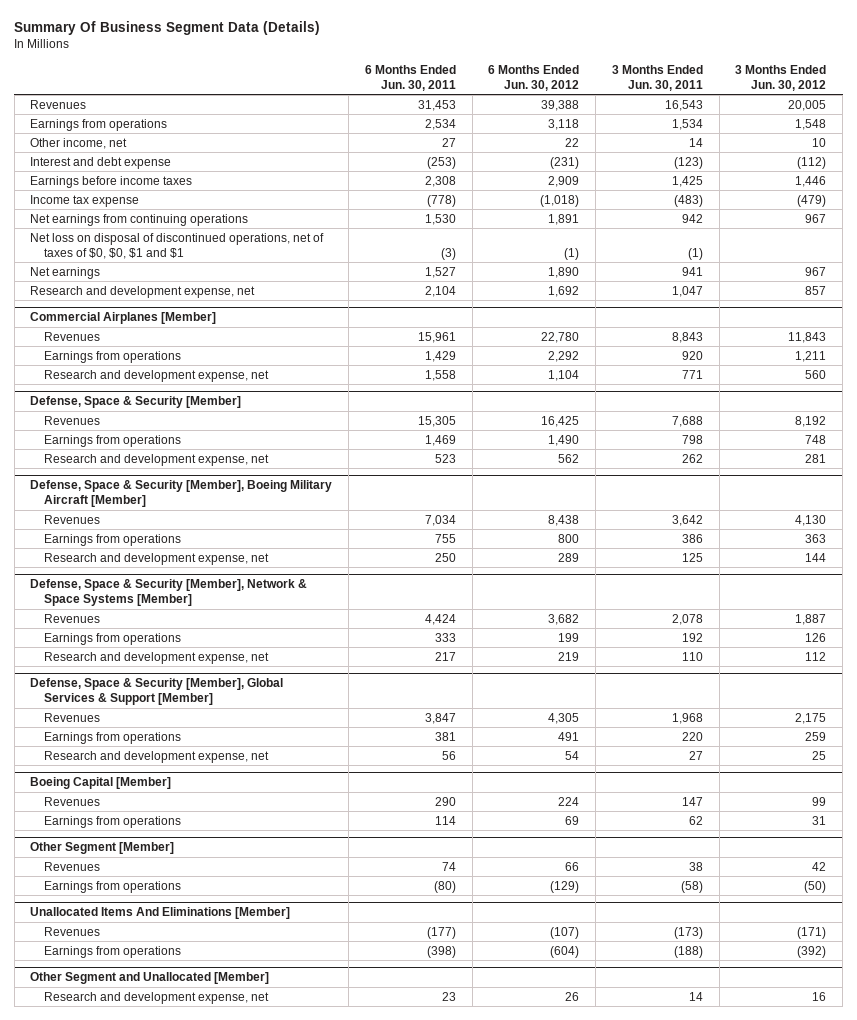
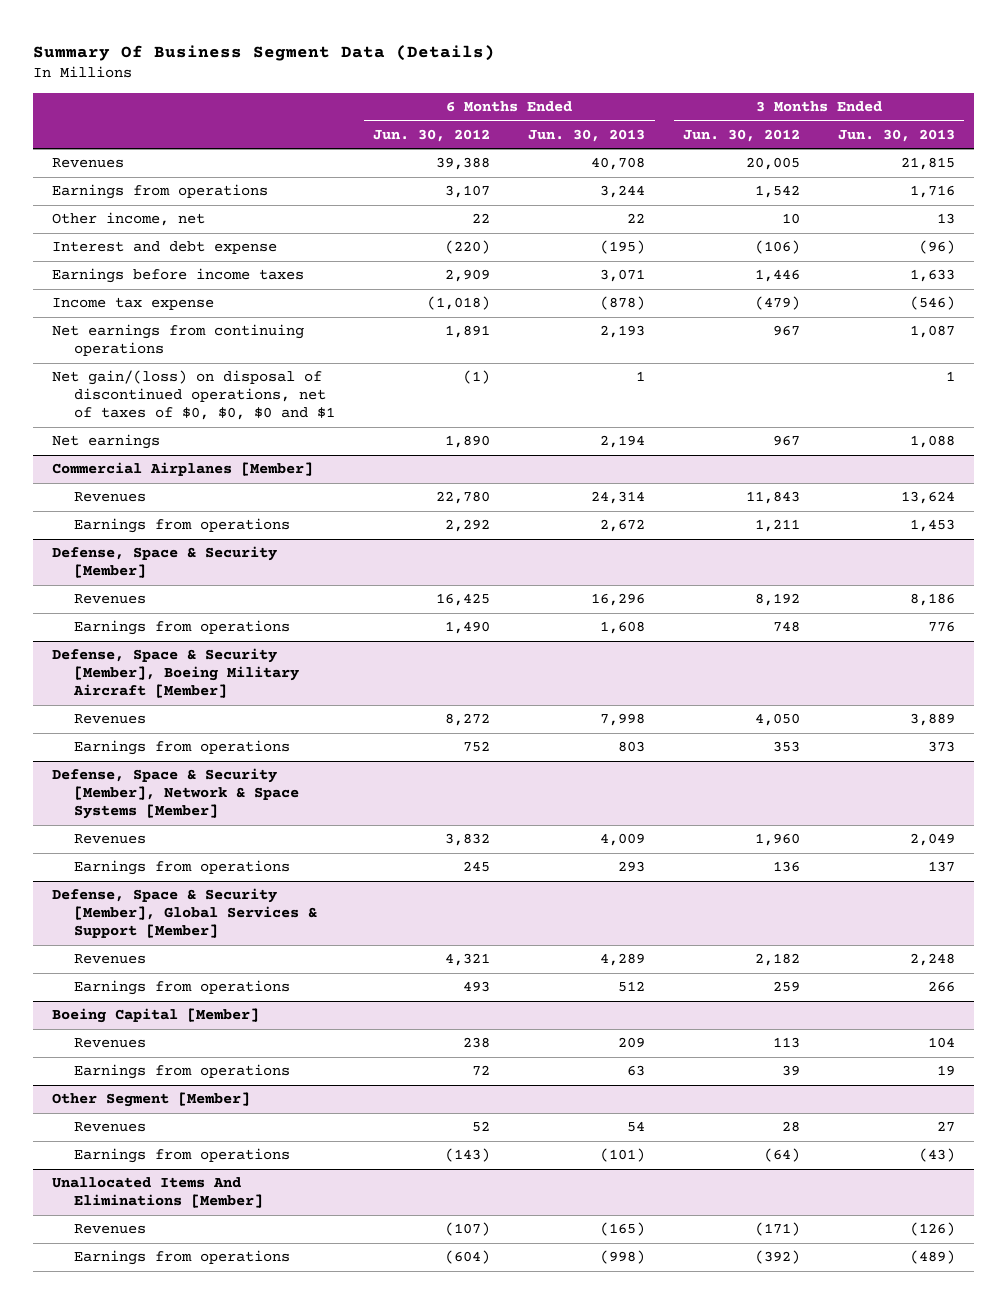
- | 6 Months Ended Jun. 30, 2011 | 6 Months Ended Jun. 30, 2012 | 3 Months Ended Jun. 30, 2011 | 3 Months Ended Jun. 30, 2012
+ | 6 Months Ended Jun. 30, 2012 | 6 Months Ended Jun. 30, 2013 | 3 Months Ended Jun. 30, 2012 | 3 Months Ended Jun. 30, 2013
- Earnings from operations | 2,534 | 3,118 | 1,534 | 1,548
+ Earnings from operations | 3,107 | 3,244 | 1,542 | 1,716
- Interest and debt expense | (253) | (231) | (123) | (112)
+ Interest and debt expense | (220) | (195) | (106) | (96)
- Net loss on disposal of discontinued operations, net of taxes of $0, $0, $1 and $1 | (3) | (1) | (1) |
+ Net gain/(loss) on disposal of discontinued operations, net of taxes of $0, $0, $0 and $1 | (1) | 1 | | 1
- Research and development expense, net | 2,104 | 1,692 | 1,047 | 857
@ Commercial Airplanes [Member]
- Research and development expense, net | 1,558 | 1,104 | 771 | 560
@ Defense, Space & Security [Member]
- Research and development expense, net | 523 | 562 | 262 | 281
@ Defense, Space & Security [Member], Boeing Military Aircraft [Member]
- Revenues | 7,034 | 8,438 | 3,642 | 4,130
- Earnings from operations | 755 | 800 | 386 | 363
- Research and development expense, net | 250 | 289 | 125 | 144
+ Revenues | 8,272 | 7,998 | 4,050 | 3,889
+ Earnings from operations | 752 | 803 | 353 | 373
@ Defense, Space & Security [Member], Network & Space Systems [Member]
- Revenues | 4,424 | 3,682 | 2,078 | 1,887
- Earnings from operations | 333 | 199 | 192 | 126
- Research and development expense, net | 217 | 219 | 110 | 112
+ Revenues | 3,832 | 4,009 | 1,960 | 2,049
+ Earnings from operations | 245 | 293 | 136 | 137
@ Defense, Space & Security [Member], Global Services & Support [Member]
- Revenues | 3,847 | 4,305 | 1,968 | 2,175
- Earnings from operations | 381 | 491 | 220 | 259
- Research and development expense, net | 56 | 54 | 27 | 25
+ Revenues | 4,321 | 4,289 | 2,182 | 2,248
+ Earnings from operations | 493 | 512 | 259 | 266
@ Boeing Capital [Member]
- Revenues | 290 | 224 | 147 | 99
- Earnings from operations | 114 | 69 | 62 | 31
+ Revenues | 238 | 209 | 113 | 104
+ Earnings from operations | 72 | 63 | 39 | 19
@ Other Segment [Member]
- Revenues | 74 | 66 | 38 | 42
- Earnings from operations | (80) | (129) | (58) | (50)
+ Revenues | 52 | 54 | 28 | 27
+ Earnings from operations | (143) | (101) | (64) | (43)
- Other Segment and Unallocated [Member]
- Research and development expense, net | 23 | 26 | 14 | 16

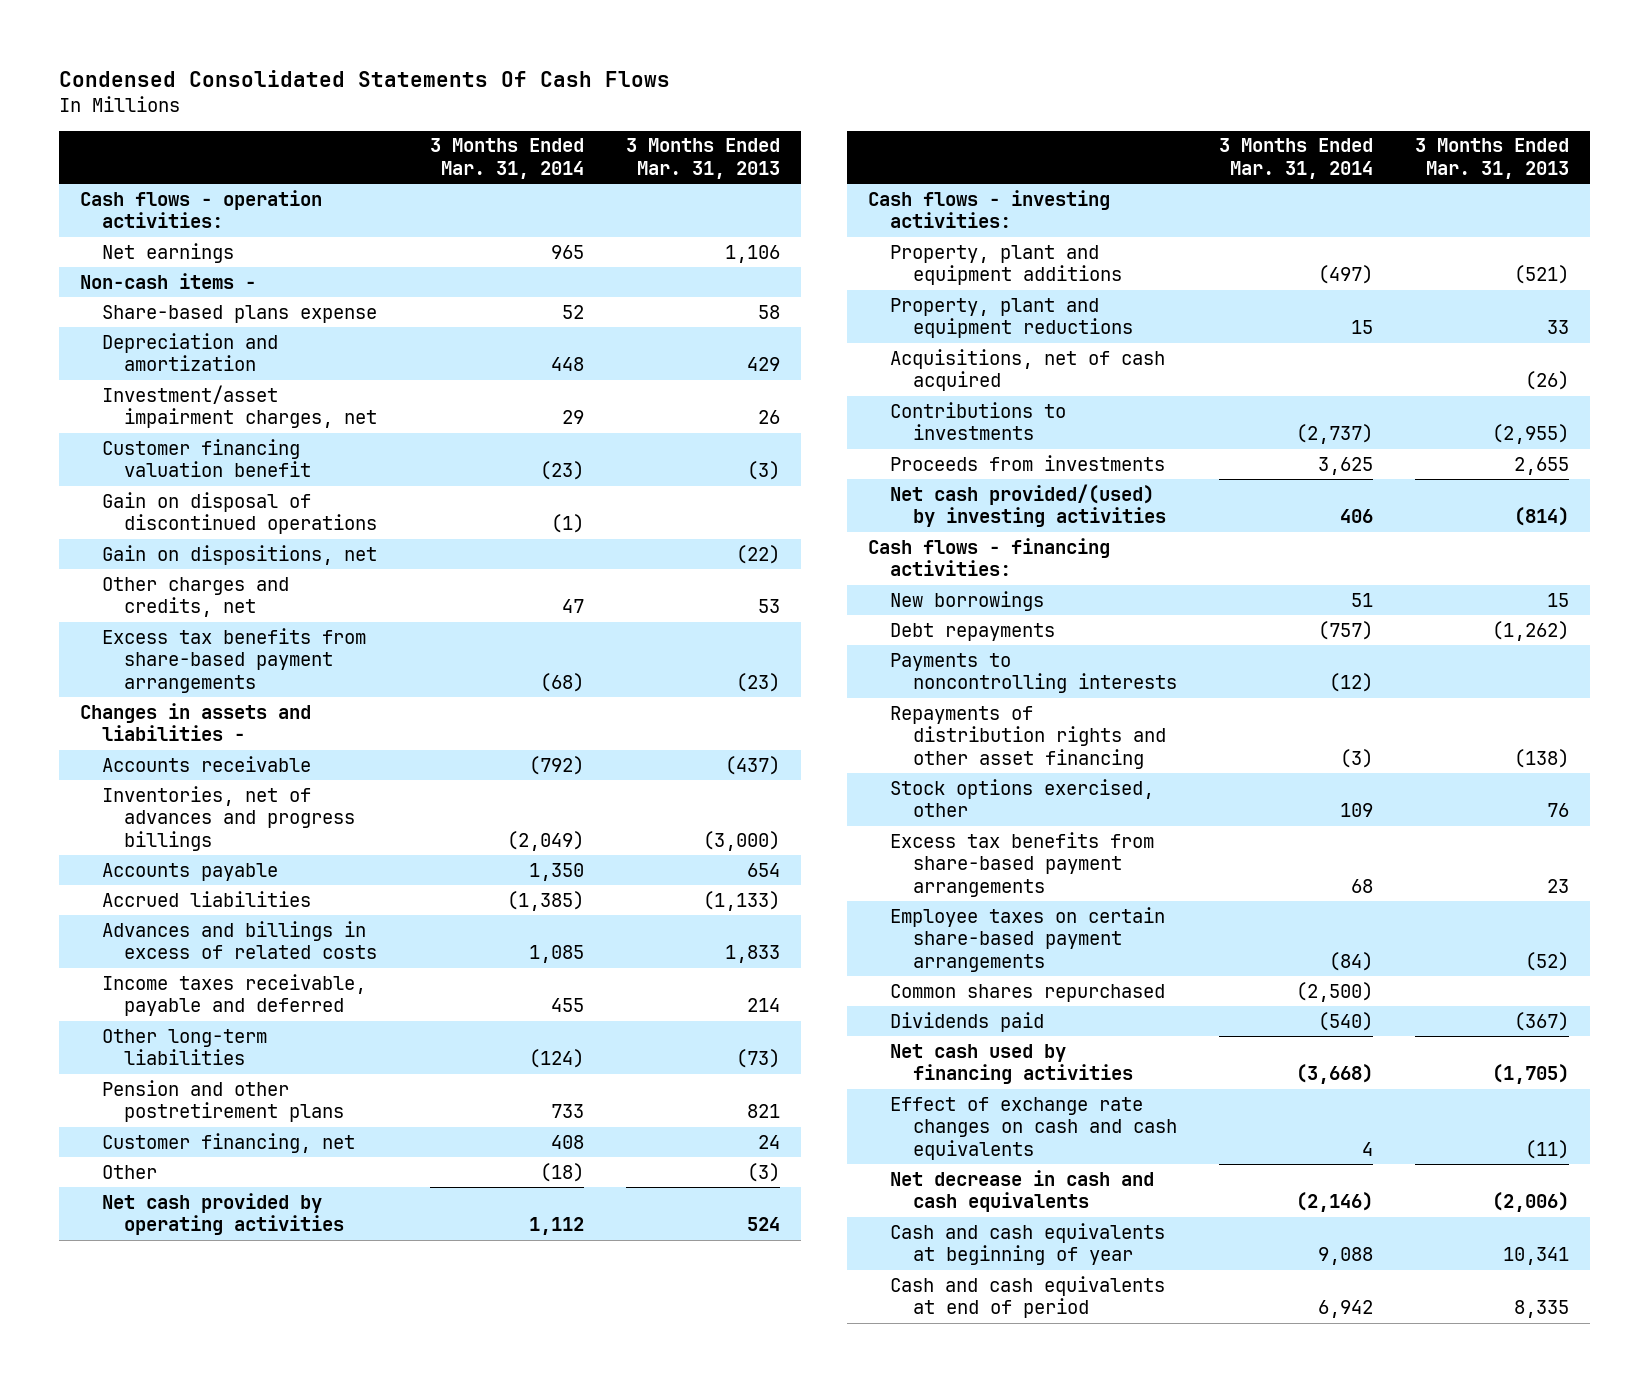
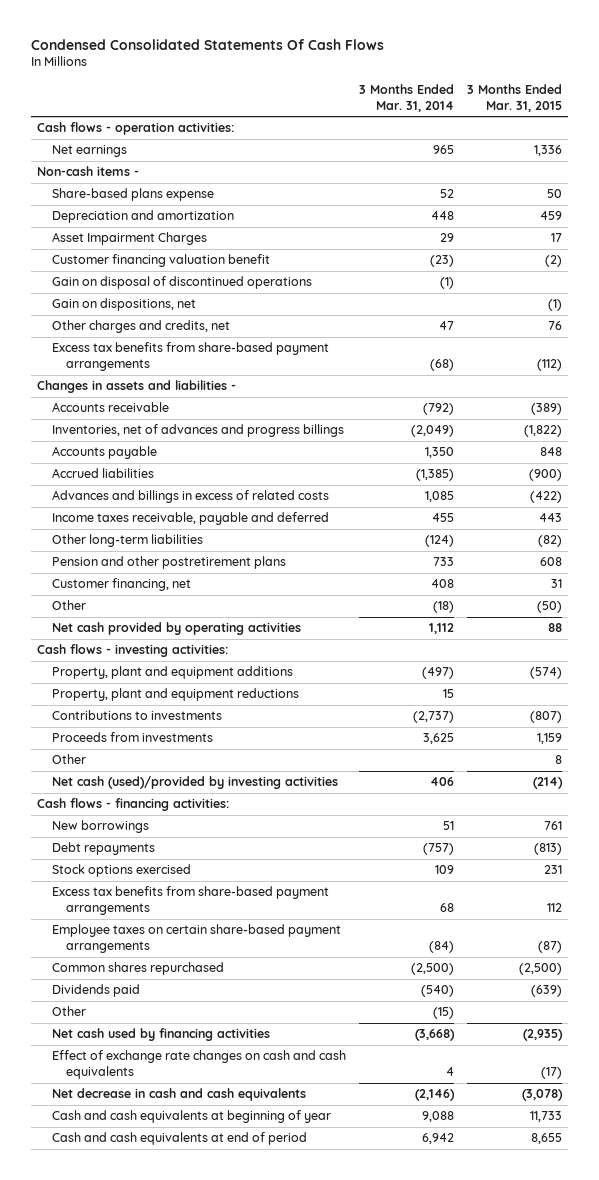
- | 3 Months Ended Mar. 31, 2014 | 3 Months Ended Mar. 31, 2013
+ | 3 Months Ended Mar. 31, 2014 | 3 Months Ended Mar. 31, 2015
- Investment/asset impairment charges, net | 29 | 26
+ Asset Impairment Charges | 29 | 17
- Acquisitions, net of cash acquired | | (26)
- Net cash provided/(used) by investing activities | 406 | (814)
+ Other | | 8
+ Net cash (used)/provided by investing activities | 406 | (214)
- Payments to noncontrolling interests | (12) |
- Repayments of distribution rights and other asset financing | (3) | (138)
- Stock options exercised, other | 109 | 76
+ Stock options exercised | 109 | 231
+ Other | (15) |

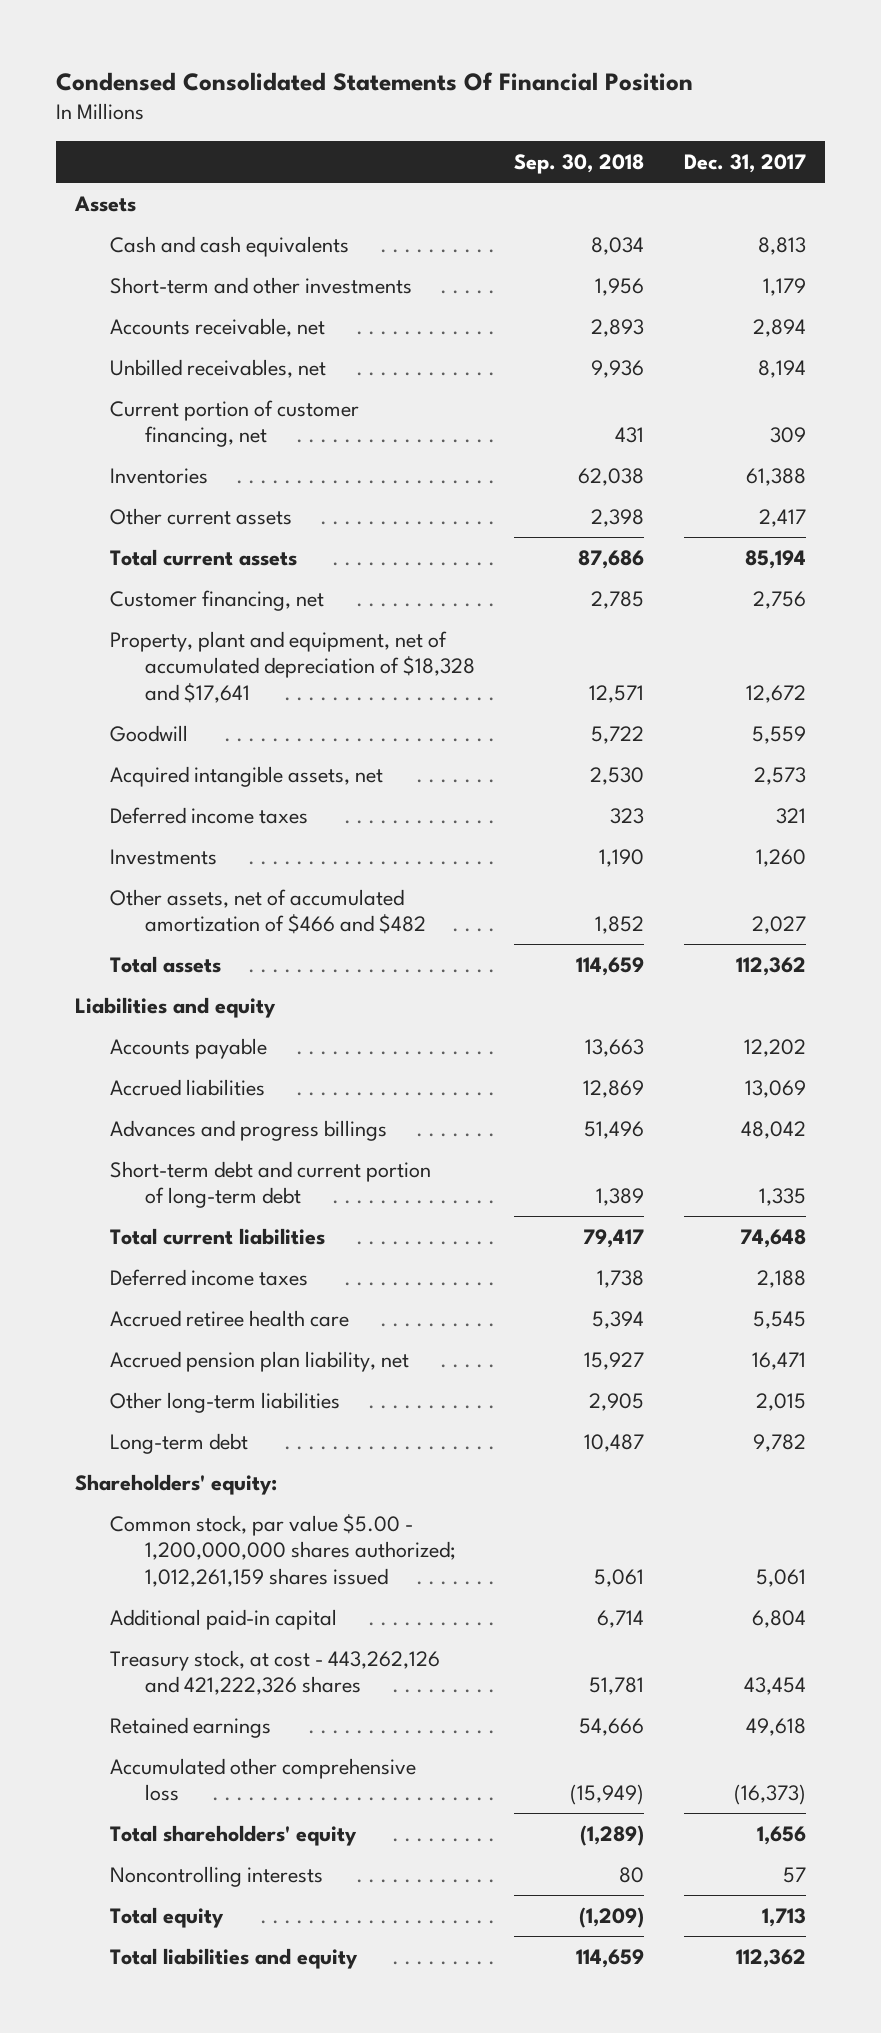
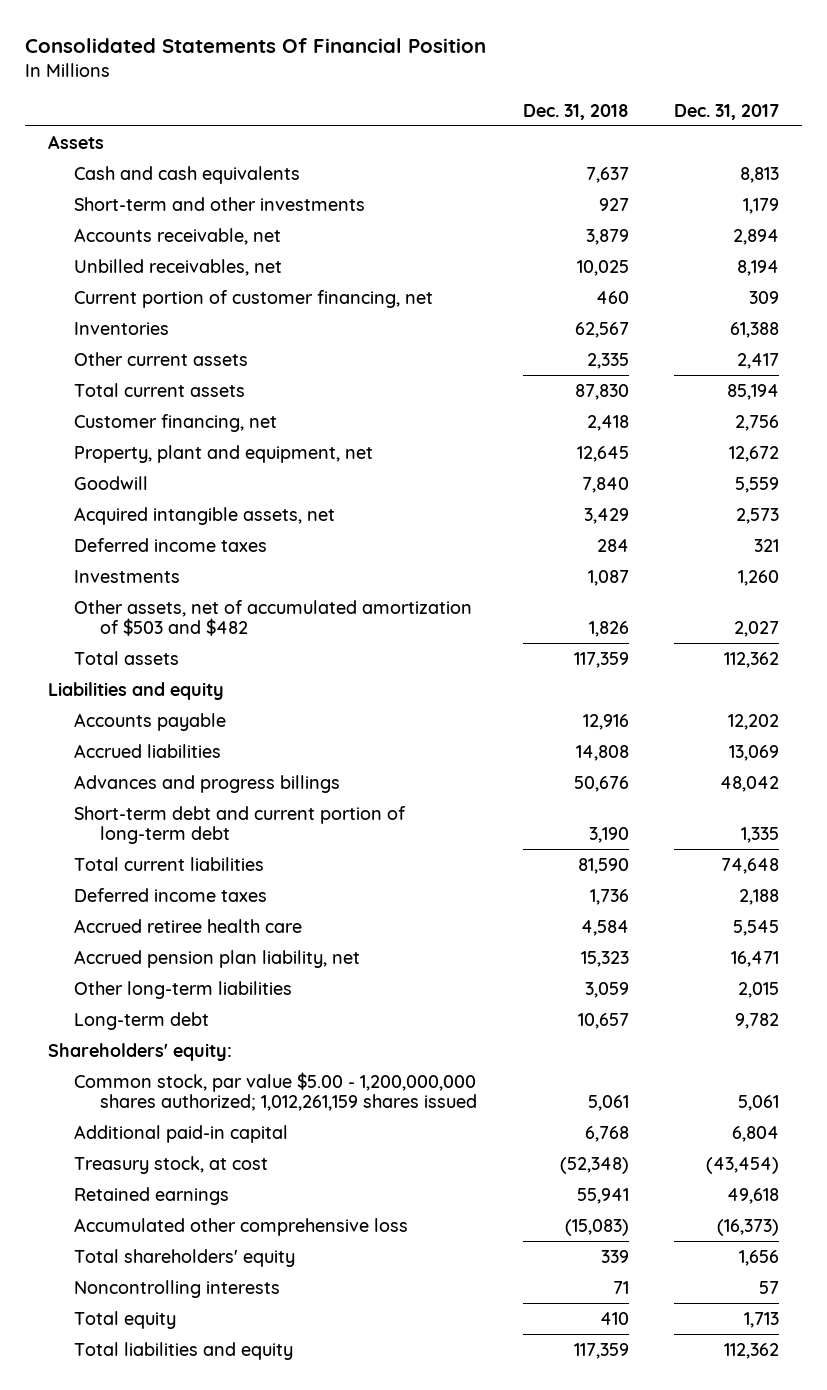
- Condensed Consolidated Statements Of Financial Position
+ Consolidated Statements Of Financial Position
- | Sep. 30, 2018 | Dec. 31, 2017
+ | Dec. 31, 2018 | Dec. 31, 2017
- Property, plant and equipment, net of accumulated depreciation of $18,328 and $17,641 | 12,571 | 12,672
+ Property, plant and equipment, net | 12,645 | 12,672
- Other assets, net of accumulated amortization of $466 and $482 | 1,852 | 2,027
+ Other assets, net of accumulated amortization of $503 and $482 | 1,826 | 2,027
- Treasury stock, at cost - 443,262,126 and 421,222,326 shares | 51,781 | 43,454
+ Treasury stock, at cost | (52,348) | (43,454)

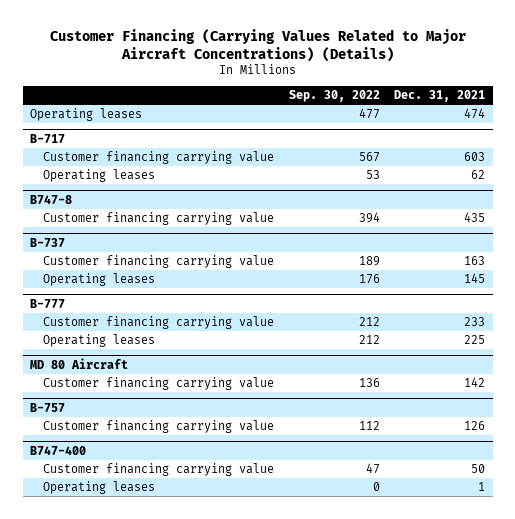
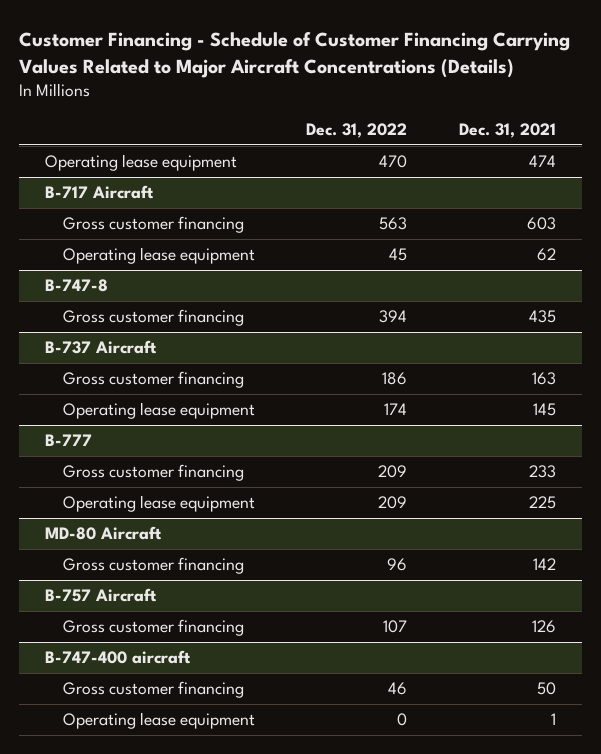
- Customer Financing (Carrying Values Related to Major Aircraft Concentrations) (Details)
+ Customer Financing - Schedule of Customer Financing Carrying Values Related to Major Aircraft Concentrations (Details)
- | Sep. 30, 2022 | Dec. 31, 2021
+ | Dec. 31, 2022 | Dec. 31, 2021
- Operating leases | 477 | 474
- B-717
- Customer financing carrying value | 567 | 603
- Operating leases | 53 | 62
- B747-8
- Customer financing carrying value | 394 | 435
- B-737
- Customer financing carrying value | 189 | 163
- Operating leases | 176 | 145
+ Operating lease equipment | 470 | 474
+ B-717 Aircraft
+ Gross customer financing | 563 | 603
+ Operating lease equipment | 45 | 62
+ B-747-8
+ Gross customer financing | 394 | 435
+ B-737 Aircraft
+ Gross customer financing | 186 | 163
+ Operating lease equipment | 174 | 145
@ B-777
- Customer financing carrying value | 212 | 233
- Operating leases | 212 | 225
- MD 80 Aircraft
- Customer financing carrying value | 136 | 142
- B-757
- Customer financing carrying value | 112 | 126
- B747-400
- Customer financing carrying value | 47 | 50
- Operating leases | 0 | 1
@ B-777
+ Gross customer financing | 209 | 233
+ Operating lease equipment | 209 | 225
+ MD-80 Aircraft
+ Gross customer financing | 96 | 142
+ B-757 Aircraft
+ Gross customer financing | 107 | 126
+ B-747-400 aircraft
+ Gross customer financing | 46 | 50
+ Operating lease equipment | 0 | 1

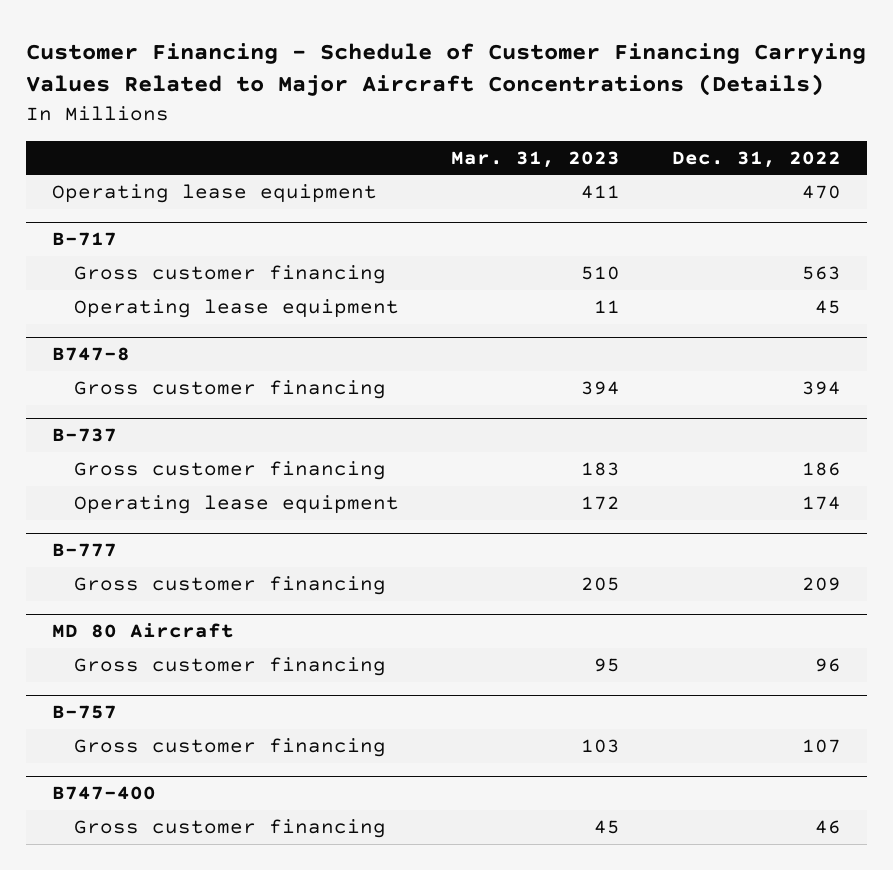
- | Dec. 31, 2022 | Dec. 31, 2021
+ | Mar. 31, 2023 | Dec. 31, 2022
- B-717 Aircraft
+ B-717
- B-747-8
+ B747-8
- B-737 Aircraft
+ B-737
@ B-777
- Operating lease equipment | 209 | 225
- MD-80 Aircraft
+ MD 80 Aircraft
- B-757 Aircraft
+ B-757
- B-747-400 aircraft
+ B747-400
- Operating lease equipment | 0 | 1

